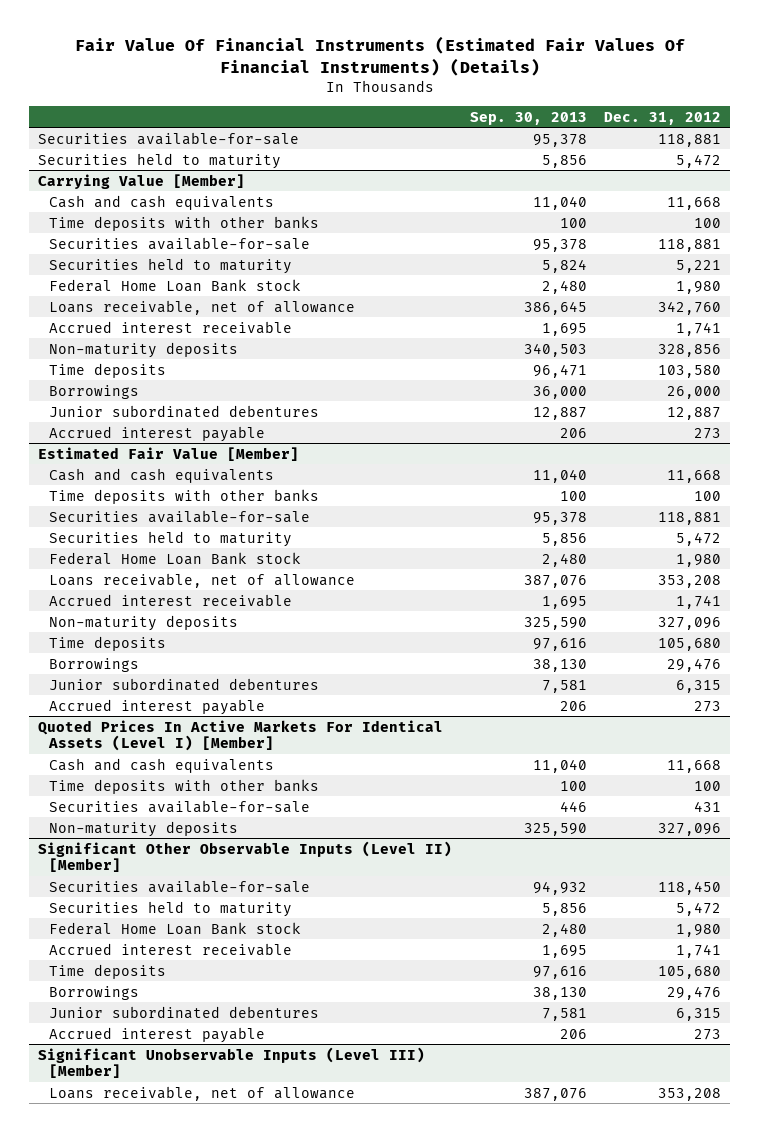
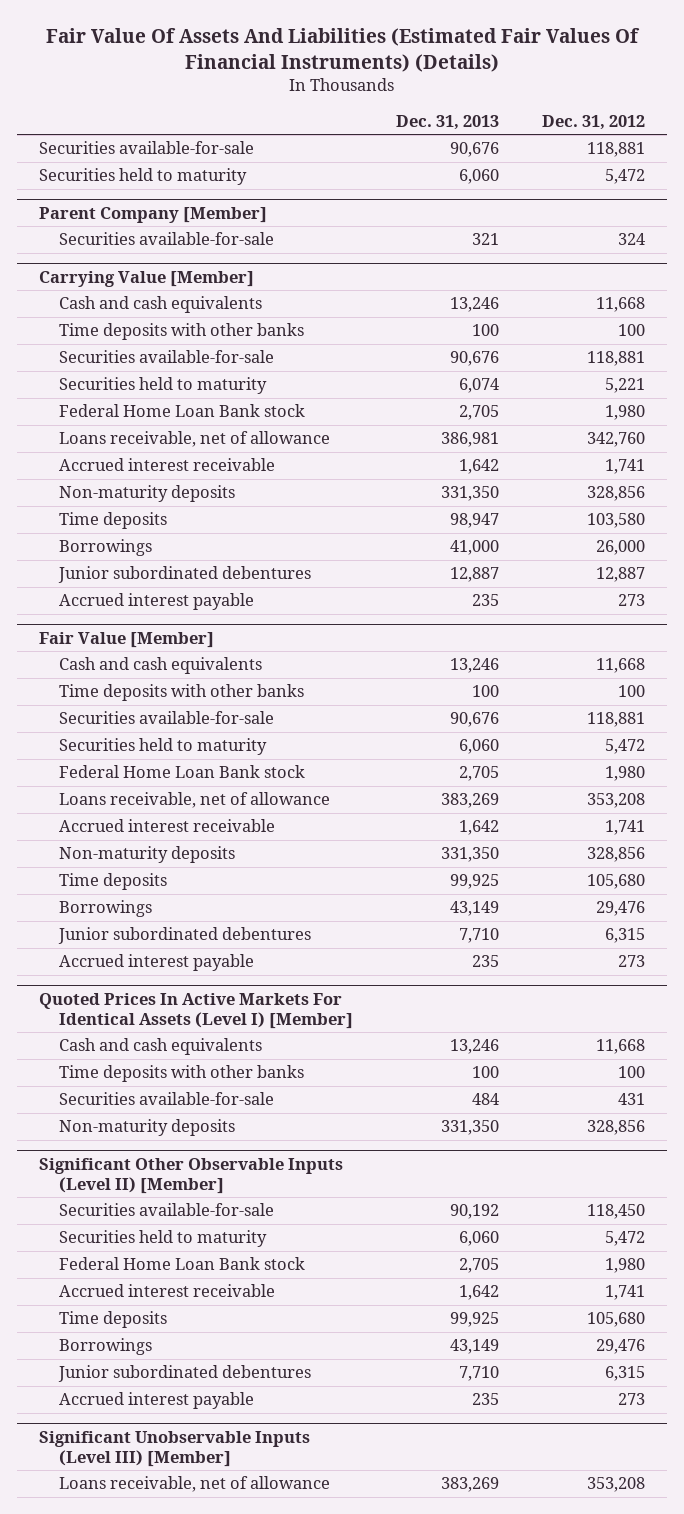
- Fair Value Of Financial Instruments (Estimated Fair Values Of Financial Instruments) (Details)
+ Fair Value Of Assets And Liabilities (Estimated Fair Values Of Financial Instruments) (Details)
- | Sep. 30, 2013 | Dec. 31, 2012
+ | Dec. 31, 2013 | Dec. 31, 2012
+ Parent Company [Member]
+ Securities available-for-sale | 321 | 324
- Estimated Fair Value [Member]
+ Fair Value [Member]
- Non-maturity deposits | 325,590 | 327,096
+ Non-maturity deposits | 331,350 | 328,856
@ Quoted Prices In Active Markets For Identical Assets (Level I) [Member]
- Non-maturity deposits | 325,590 | 327,096
+ Non-maturity deposits | 331,350 | 328,856

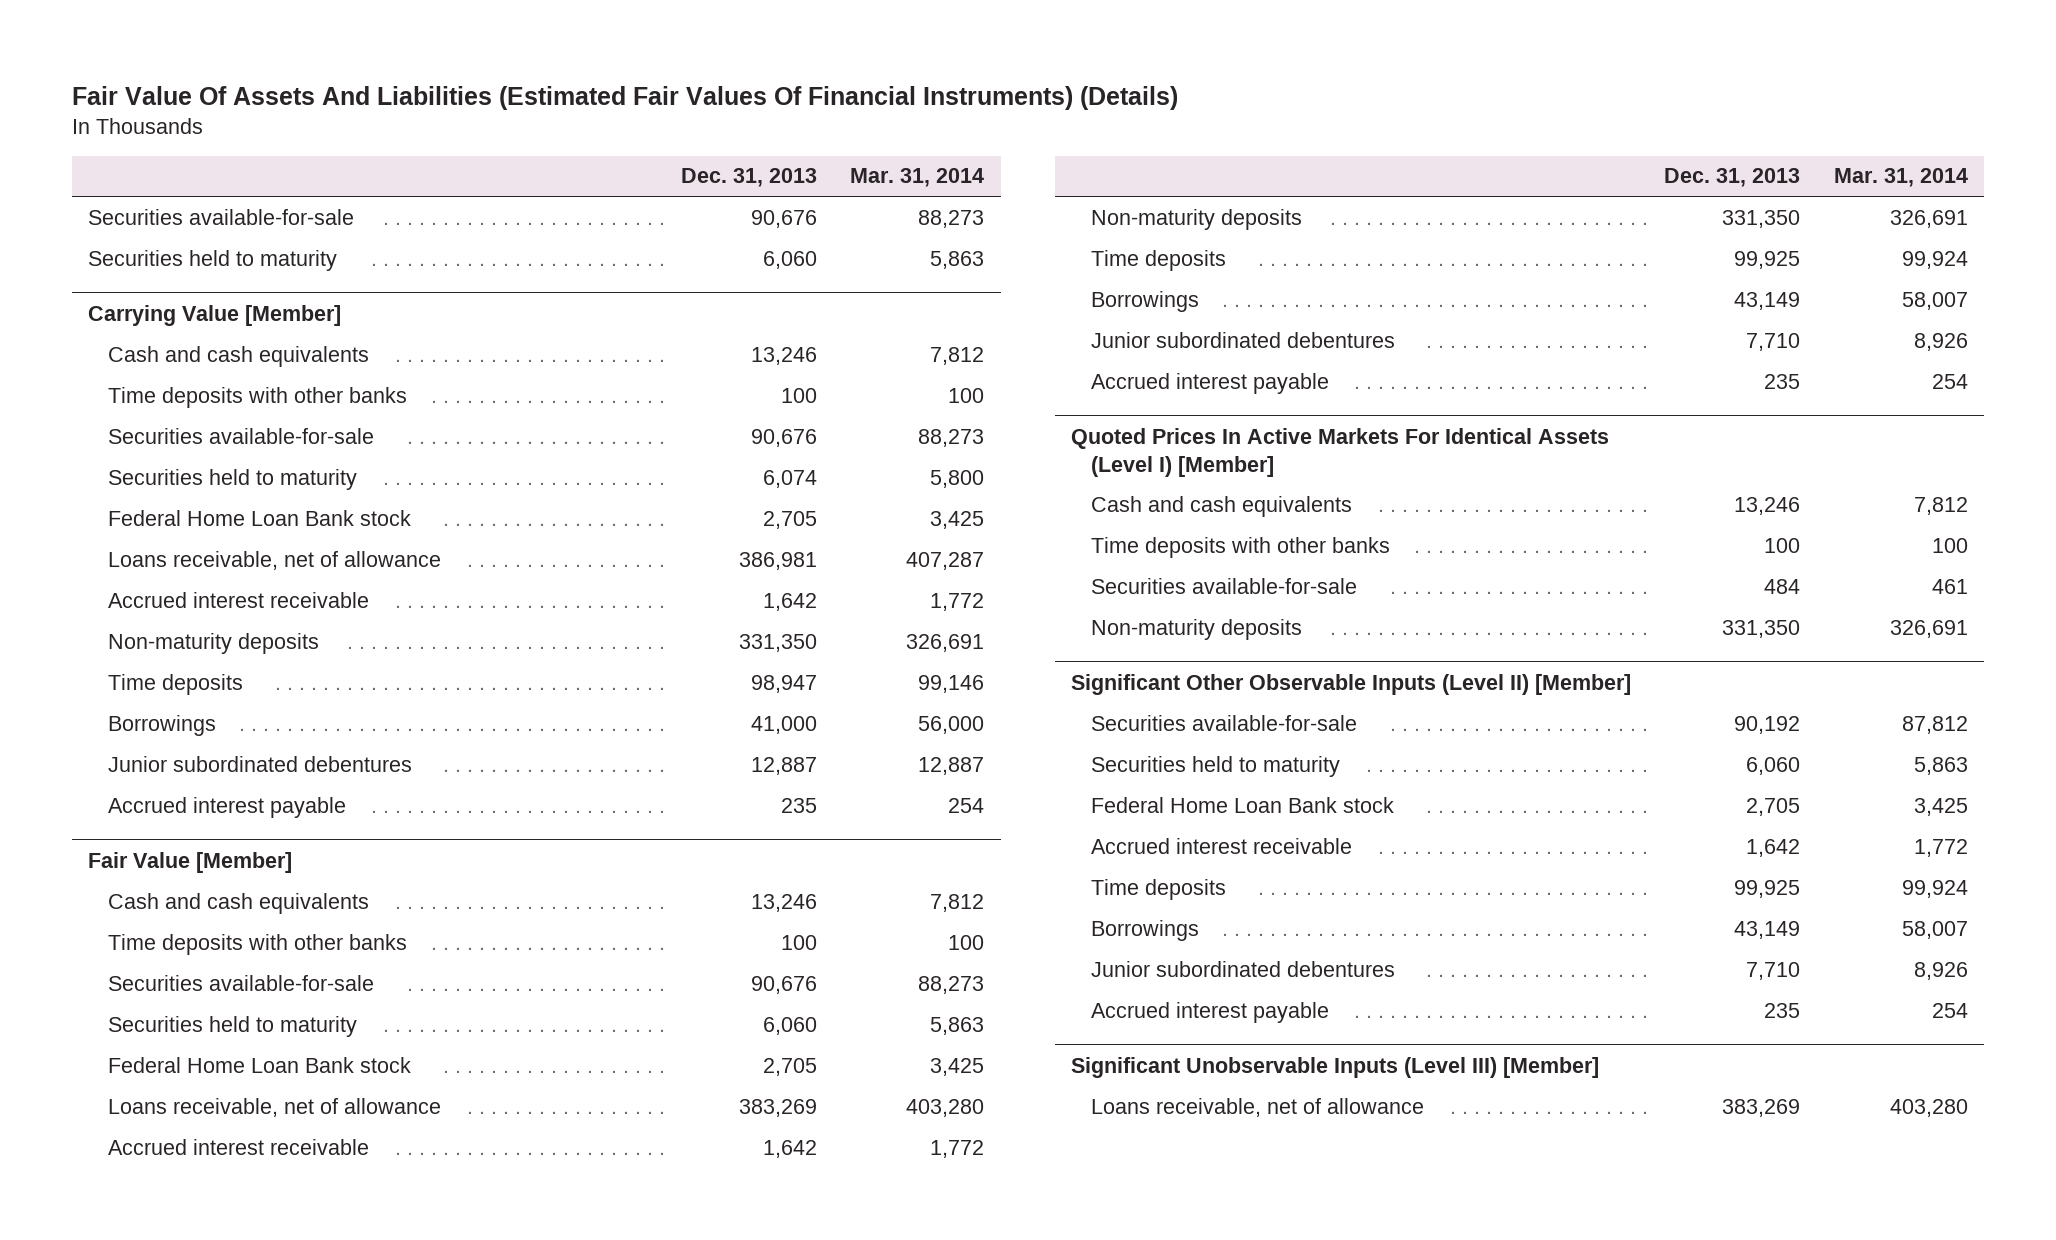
- | Dec. 31, 2013 | Dec. 31, 2012
+ | Dec. 31, 2013 | Mar. 31, 2014
- Parent Company [Member]
- Securities available-for-sale | 321 | 324

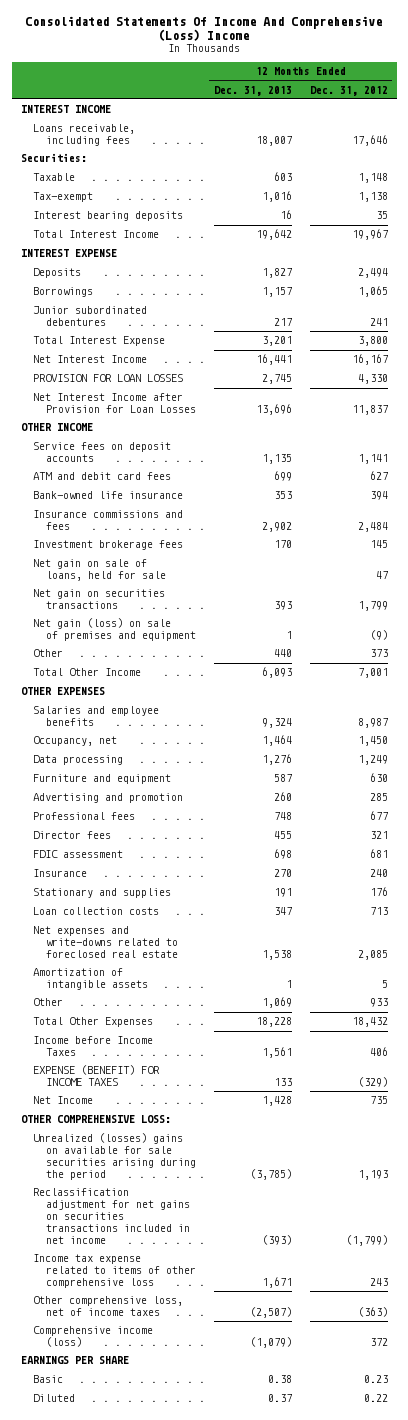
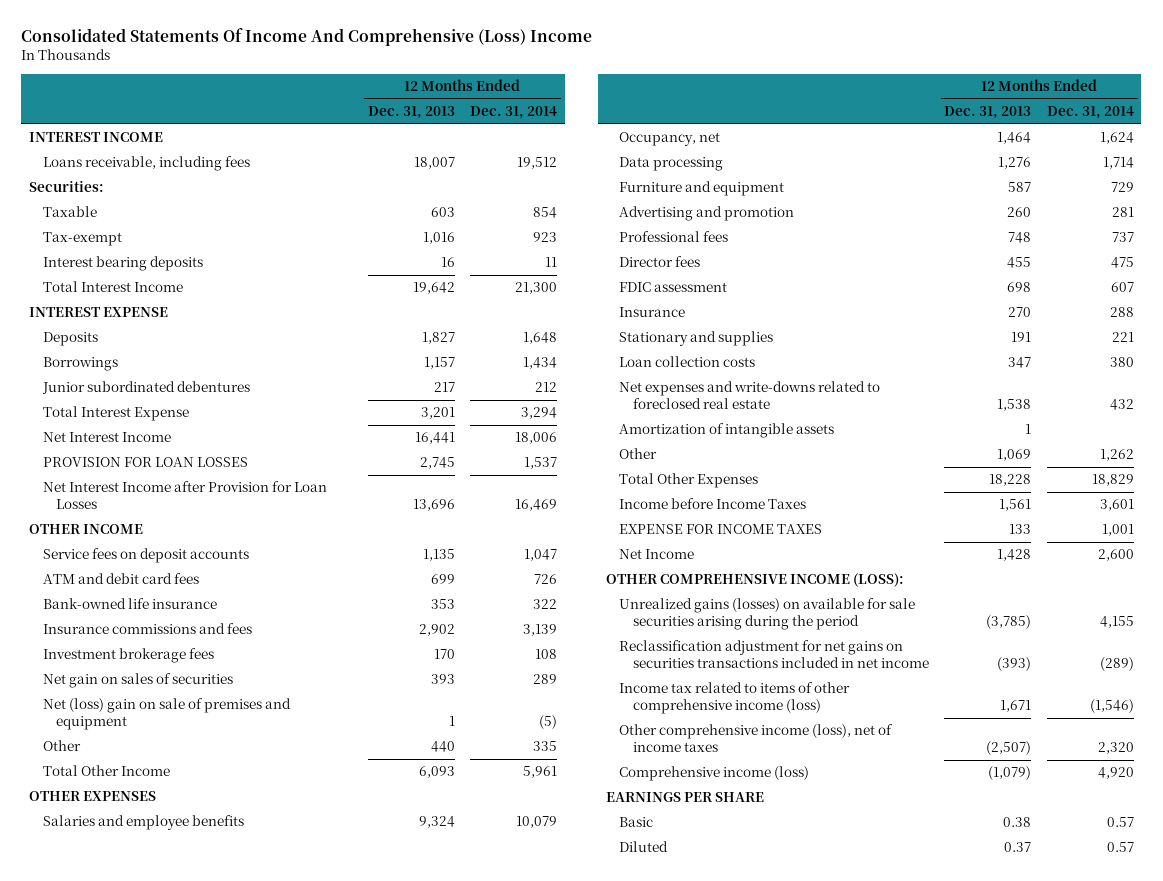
- | 12 Months Ended Dec. 31, 2013 | 12 Months Ended Dec. 31, 2012
+ | 12 Months Ended Dec. 31, 2013 | 12 Months Ended Dec. 31, 2014
- Net gain on sale of loans, held for sale | | 47
- Net gain on securities transactions | 393 | 1,799
- Net gain (loss) on sale of premises and equipment | 1 | (9)
+ Net gain on sales of securities | 393 | 289
+ Net (loss) gain on sale of premises and equipment | 1 | (5)
- EXPENSE (BENEFIT) FOR INCOME TAXES | 133 | (329)
+ EXPENSE FOR INCOME TAXES | 133 | 1,001
- OTHER COMPREHENSIVE LOSS:
- Unrealized (losses) gains on available for sale securities arising during the period | (3,785) | 1,193
+ OTHER COMPREHENSIVE INCOME (LOSS):
+ Unrealized gains (losses) on available for sale securities arising during the period | (3,785) | 4,155
- Income tax expense related to items of other comprehensive loss | 1,671 | 243
- Other comprehensive loss, net of income taxes | (2,507) | (363)
+ Income tax related to items of other comprehensive income (loss) | 1,671 | (1,546)
+ Other comprehensive income (loss), net of income taxes | (2,507) | 2,320

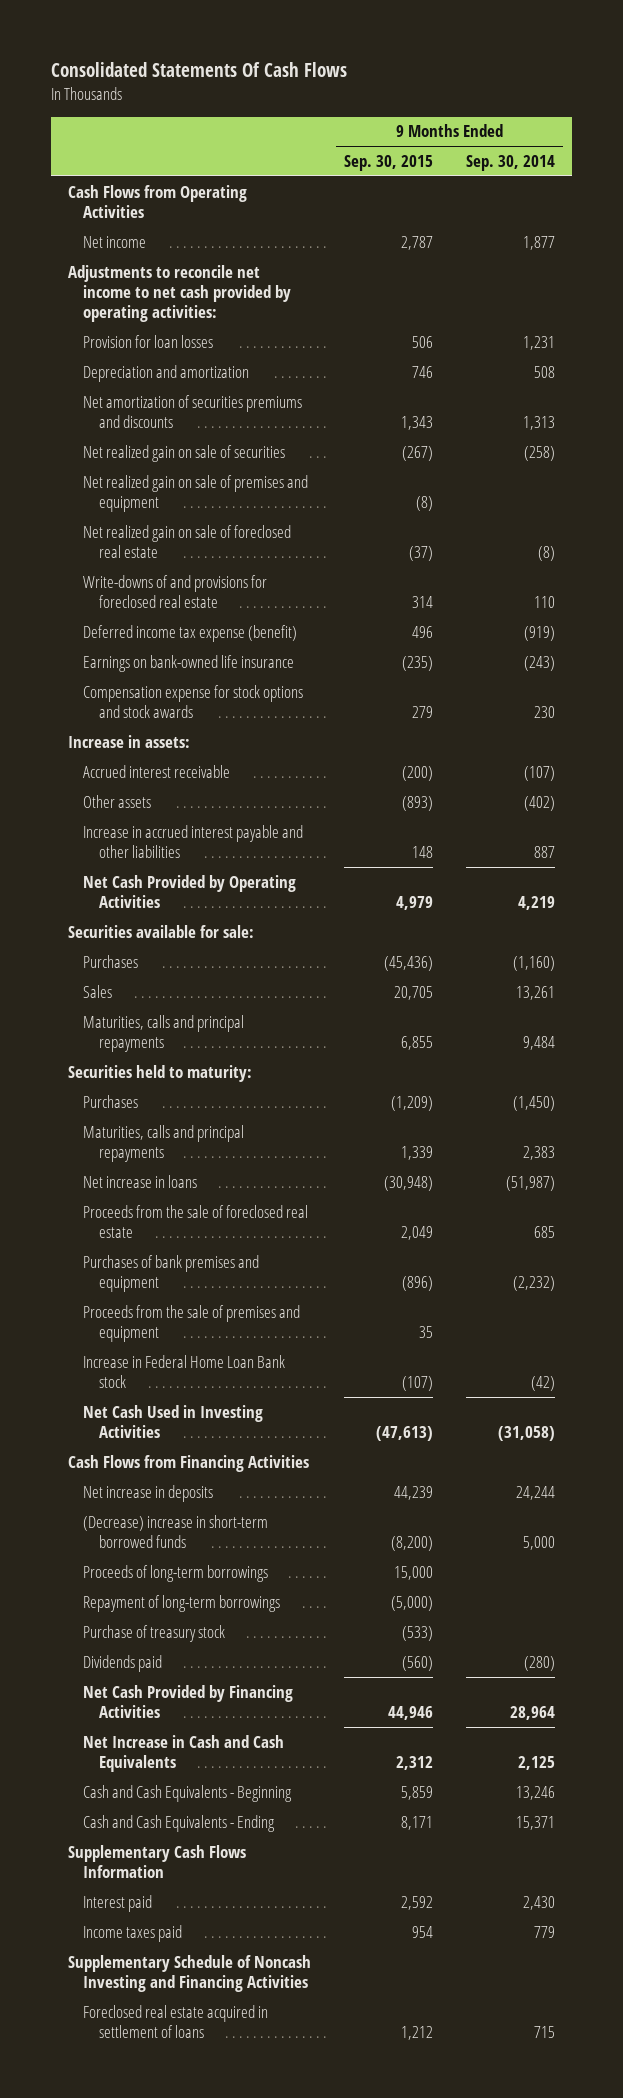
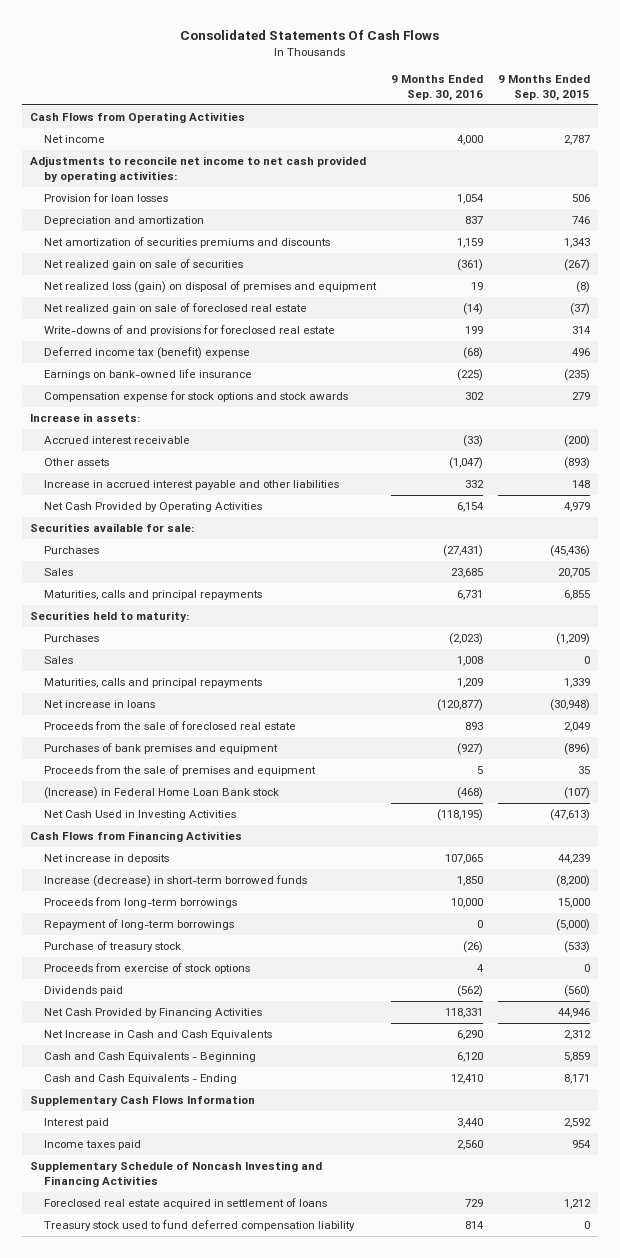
- | 9 Months Ended Sep. 30, 2015 | 9 Months Ended Sep. 30, 2014
+ | 9 Months Ended Sep. 30, 2016 | 9 Months Ended Sep. 30, 2015
- Net realized gain on sale of premises and equipment | (8) |
+ Net realized loss (gain) on disposal of premises and equipment | 19 | (8)
- Deferred income tax expense (benefit) | 496 | (919)
+ Deferred income tax (benefit) expense | (68) | 496
+ Sales | 1,008 | 0
- Increase in Federal Home Loan Bank stock | (107) | (42)
+ (Increase) in Federal Home Loan Bank stock | (468) | (107)
- (Decrease) increase in short-term borrowed funds | (8,200) | 5,000
- Proceeds of long-term borrowings | 15,000 |
+ Increase (decrease) in short-term borrowed funds | 1,850 | (8,200)
+ Proceeds from long-term borrowings | 10,000 | 15,000
+ Proceeds from exercise of stock options | 4 | 0
+ Treasury stock used to fund deferred compensation liability | 814 | 0

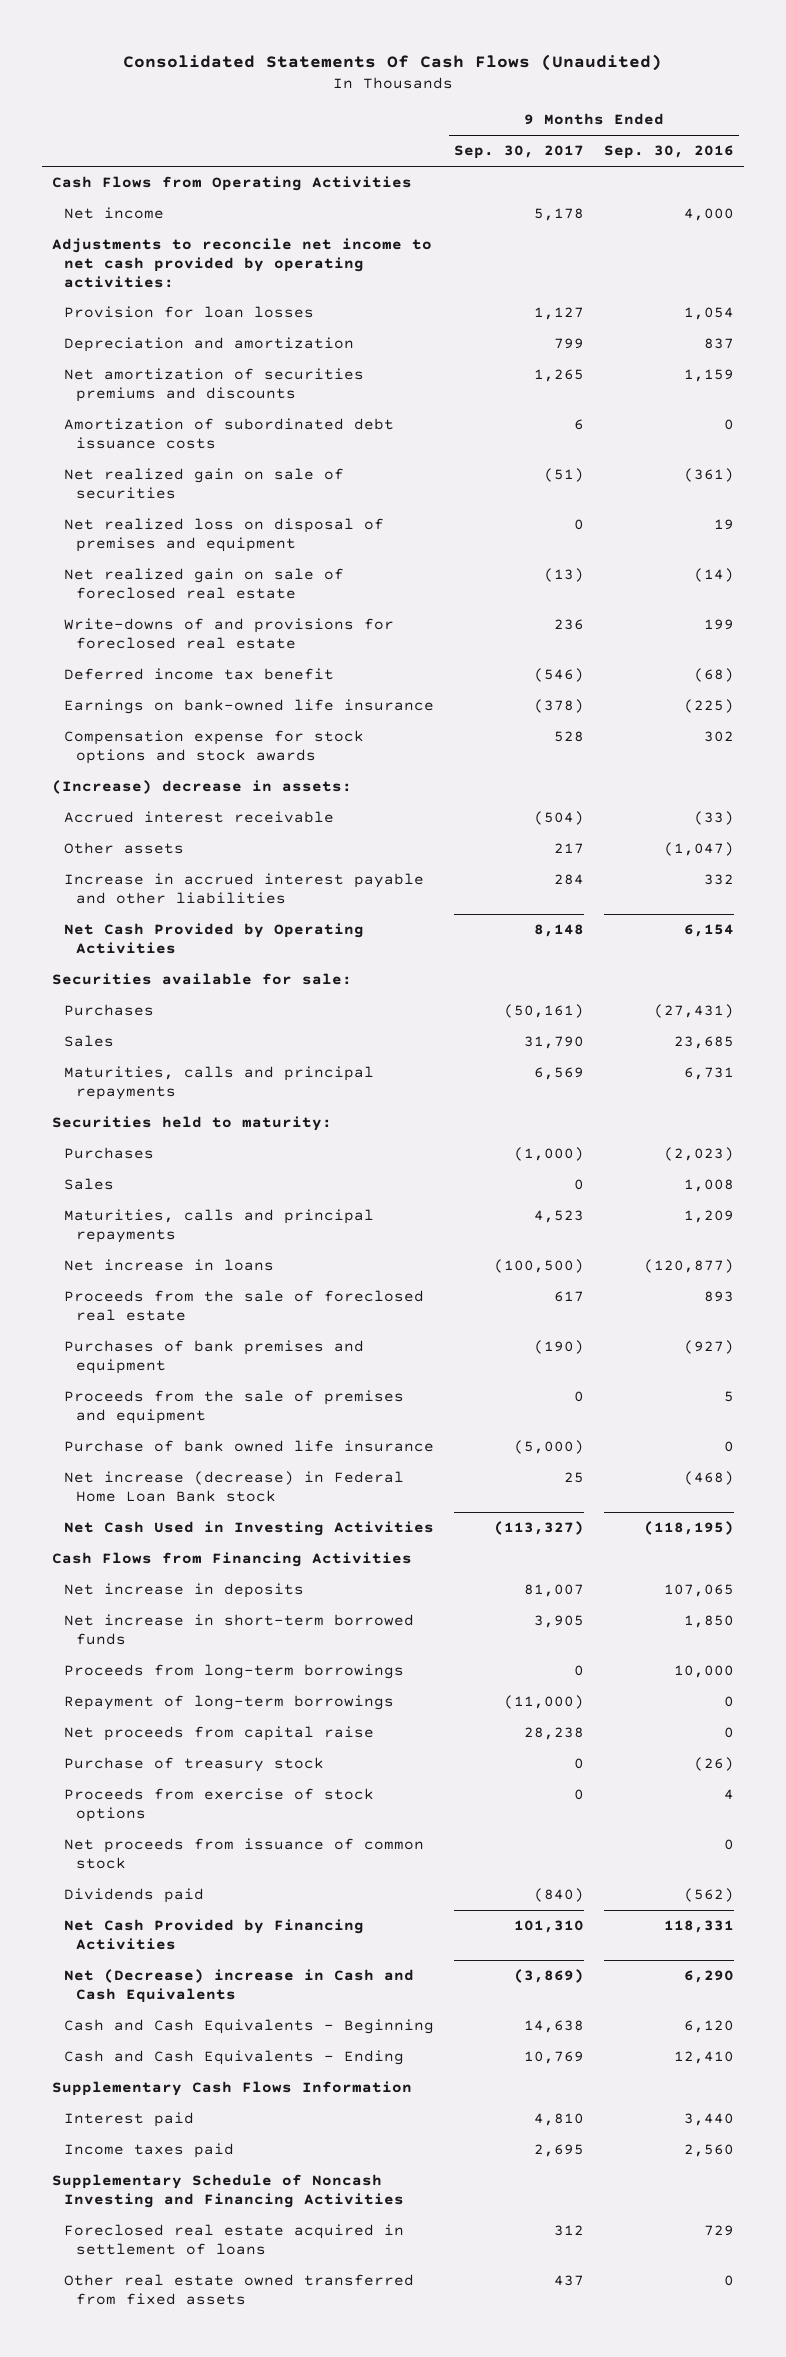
- Consolidated Statements Of Cash Flows
+ Consolidated Statements Of Cash Flows (Unaudited)
- | 9 Months Ended Sep. 30, 2016 | 9 Months Ended Sep. 30, 2015
+ | 9 Months Ended Sep. 30, 2017 | 9 Months Ended Sep. 30, 2016
+ Amortization of subordinated debt issuance costs | 6 | 0
- Net realized loss (gain) on disposal of premises and equipment | 19 | (8)
+ Net realized loss on disposal of premises and equipment | 0 | 19
- Deferred income tax (benefit) expense | (68) | 496
+ Deferred income tax benefit | (546) | (68)
- Increase in assets:
+ (Increase) decrease in assets:
- (Increase) in Federal Home Loan Bank stock | (468) | (107)
+ Purchase of bank owned life insurance | (5,000) | 0
+ Net increase (decrease) in Federal Home Loan Bank stock | 25 | (468)
- Increase (decrease) in short-term borrowed funds | 1,850 | (8,200)
+ Net increase in short-term borrowed funds | 3,905 | 1,850
+ Net proceeds from capital raise | 28,238 | 0
+ Net proceeds from issuance of common stock | | 0
- Net Increase in Cash and Cash Equivalents | 6,290 | 2,312
+ Net (Decrease) increase in Cash and Cash Equivalents | (3,869) | 6,290
- Treasury stock used to fund deferred compensation liability | 814 | 0
+ Other real estate owned transferred from fixed assets | 437 | 0

